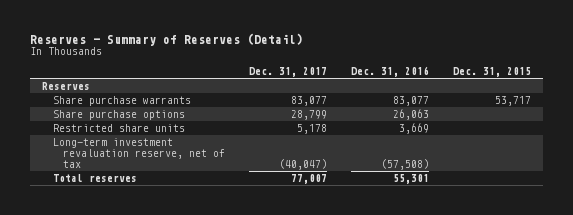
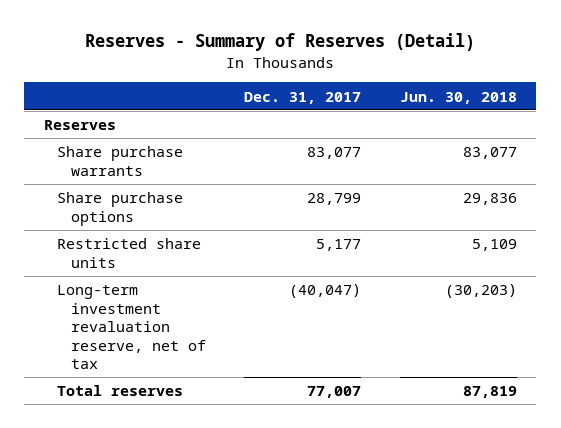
- | Dec. 31, 2017 | Dec. 31, 2016 | Dec. 31, 2015
+ | Dec. 31, 2017 | Jun. 30, 2018
- Restricted share units | 5,178 | 3,669 |
+ Restricted share units | 5,177 | 5,109

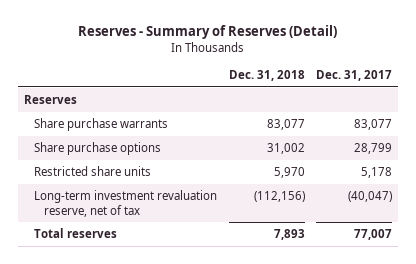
- | Dec. 31, 2017 | Jun. 30, 2018
+ | Dec. 31, 2018 | Dec. 31, 2017
- Restricted share units | 5,177 | 5,109
+ Restricted share units | 5,970 | 5,178

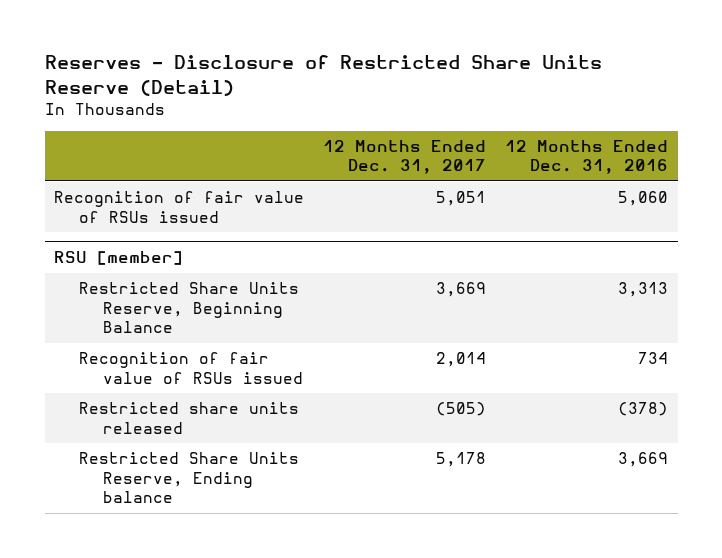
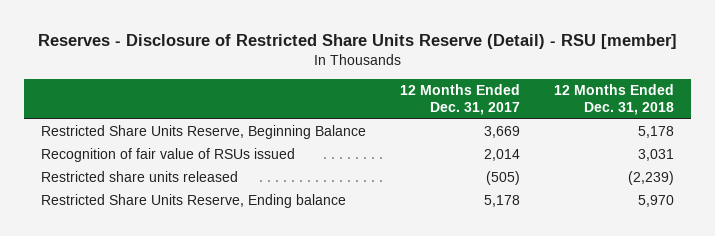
- Reserves - Disclosure of Restricted Share Units Reserve (Detail)
+ Reserves - Disclosure of Restricted Share Units Reserve (Detail) - RSU [member]
- | 12 Months Ended Dec. 31, 2017 | 12 Months Ended Dec. 31, 2016
+ | 12 Months Ended Dec. 31, 2017 | 12 Months Ended Dec. 31, 2018
- Recognition of fair value of RSUs issued | 5,051 | 5,060
- RSU [member]

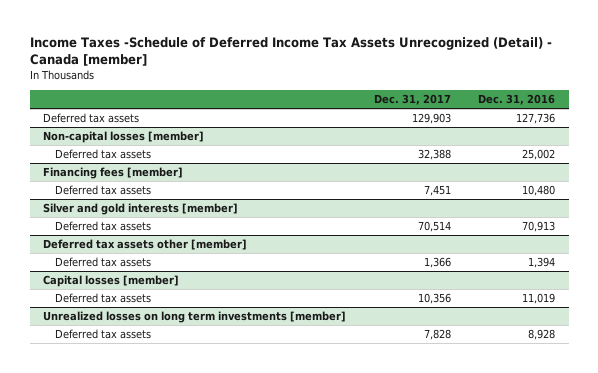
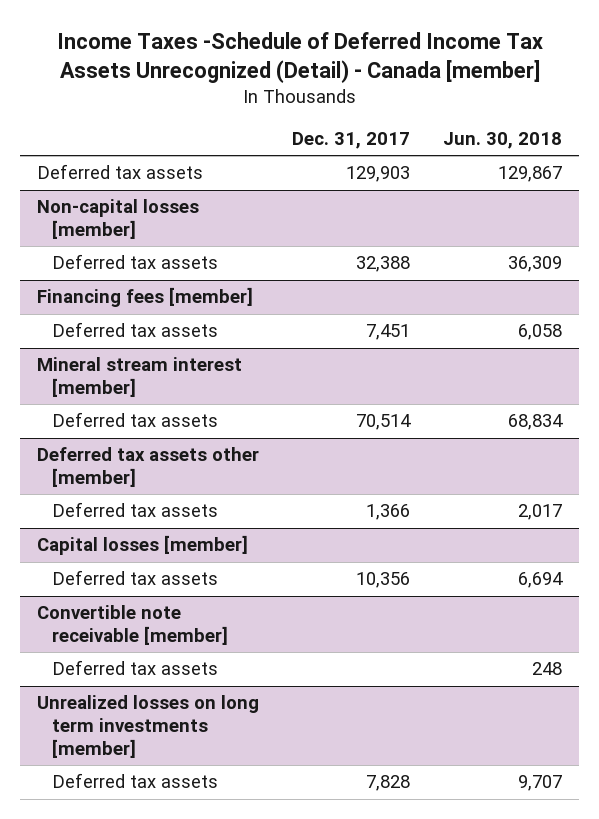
- | Dec. 31, 2017 | Dec. 31, 2016
+ | Dec. 31, 2017 | Jun. 30, 2018
- Silver and gold interests [member]
+ Mineral stream interest [member]
+ Convertible note receivable [member]
+ Deferred tax assets | | 248

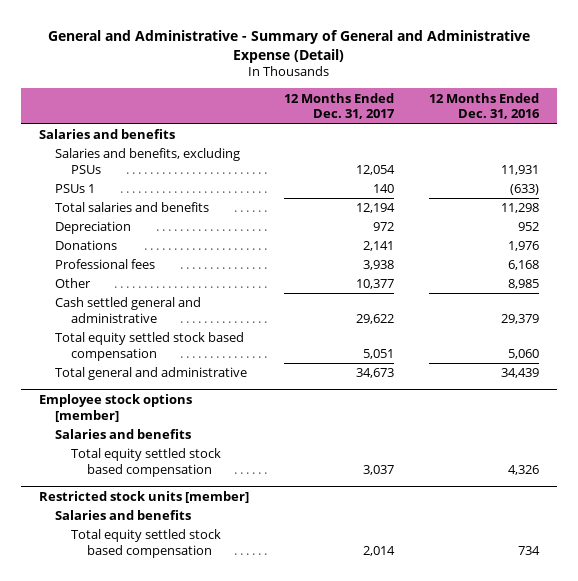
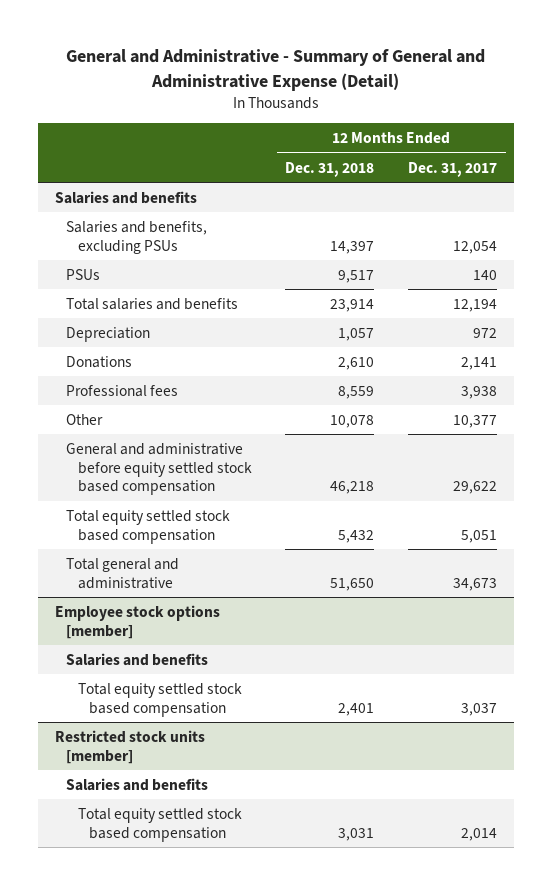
- | 12 Months Ended Dec. 31, 2017 | 12 Months Ended Dec. 31, 2016
+ | 12 Months Ended Dec. 31, 2018 | 12 Months Ended Dec. 31, 2017
- PSUs 1 | 140 | (633)
+ PSUs | 9,517 | 140
- Cash settled general and administrative | 29,622 | 29,379
+ General and administrative before equity settled stock based compensation | 46,218 | 29,622

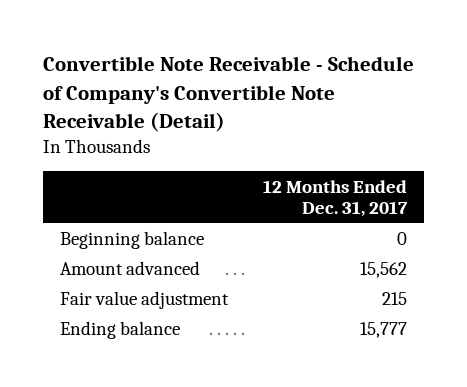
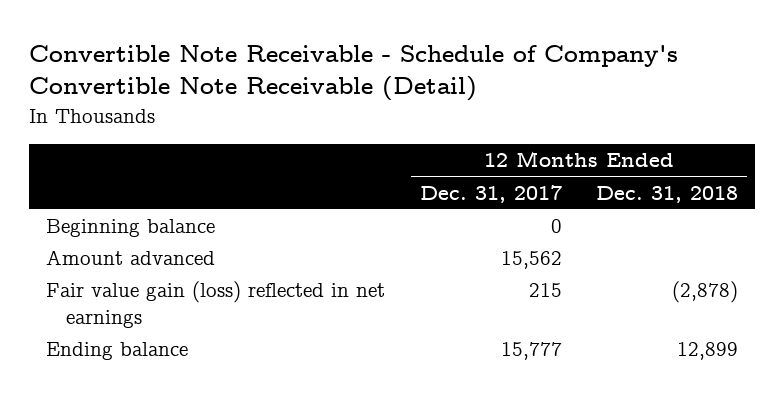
- | 12 Months Ended Dec. 31, 2017
+ | 12 Months Ended Dec. 31, 2017 | 12 Months Ended Dec. 31, 2018
- Fair value adjustment | 215
+ Fair value gain (loss) reflected in net earnings | 215 | (2,878)

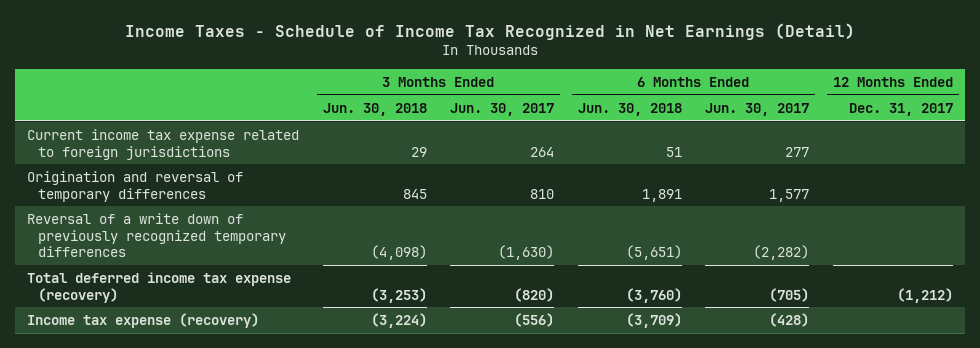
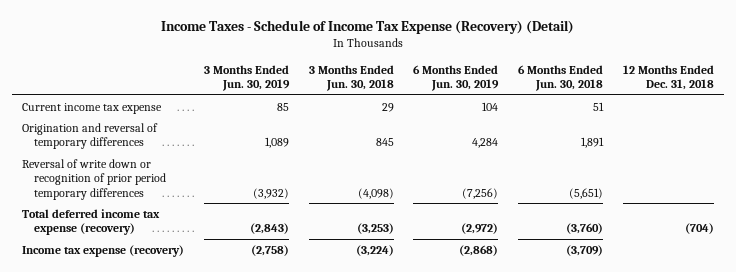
- Income Taxes - Schedule of Income Tax Recognized in Net Earnings (Detail)
+ Income Taxes - Schedule of Income Tax Expense (Recovery) (Detail)
- | 3 Months Ended Jun. 30, 2018 | 3 Months Ended Jun. 30, 2017 | 6 Months Ended Jun. 30, 2018 | 6 Months Ended Jun. 30, 2017 | 12 Months Ended Dec. 31, 2017
+ | 3 Months Ended Jun. 30, 2019 | 3 Months Ended Jun. 30, 2018 | 6 Months Ended Jun. 30, 2019 | 6 Months Ended Jun. 30, 2018 | 12 Months Ended Dec. 31, 2018
- Current income tax expense related to foreign jurisdictions | 29 | 264 | 51 | 277 |
+ Current income tax expense | 85 | 29 | 104 | 51 |
- Reversal of a write down of previously recognized temporary differences | (4,098) | (1,630) | (5,651) | (2,282) |
+ Reversal of write down or recognition of prior period temporary differences | (3,932) | (4,098) | (7,256) | (5,651) |

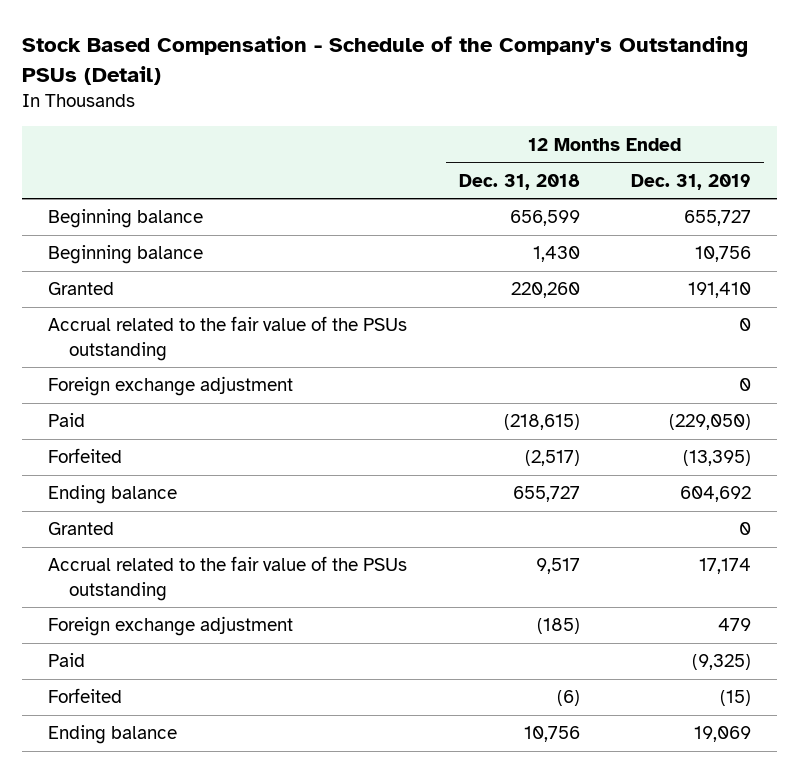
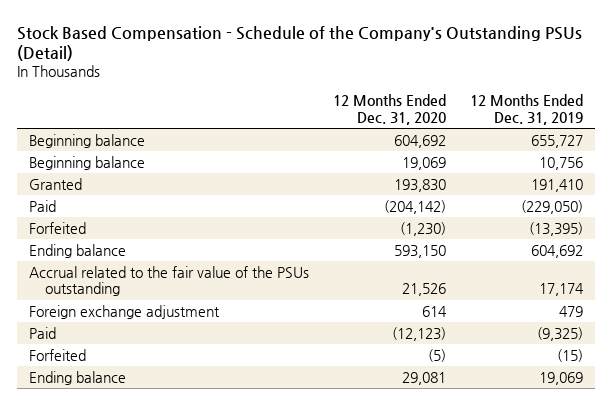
- | 12 Months Ended Dec. 31, 2018 | 12 Months Ended Dec. 31, 2019
+ | 12 Months Ended Dec. 31, 2020 | 12 Months Ended Dec. 31, 2019
- Accrual related to the fair value of the PSUs outstanding | | 0
- Foreign exchange adjustment | | 0
- Granted | | 0

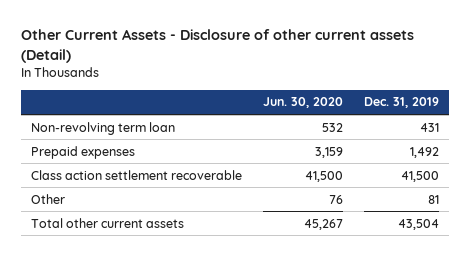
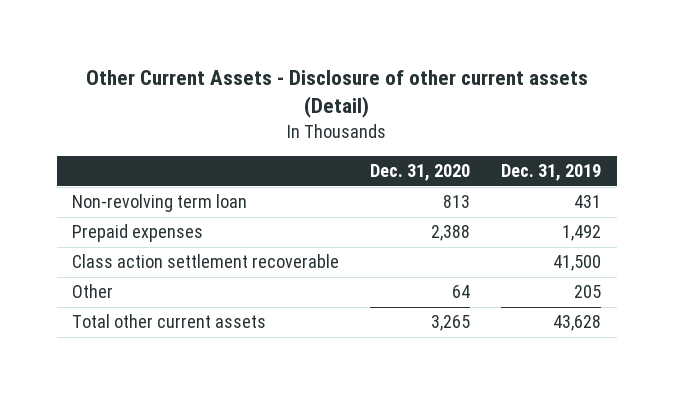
- | Jun. 30, 2020 | Dec. 31, 2019
+ | Dec. 31, 2020 | Dec. 31, 2019
- Other | 76 | 81
- Total other current assets | 45,267 | 43,504
+ Other | 64 | 205
+ Total other current assets | 3,265 | 43,628

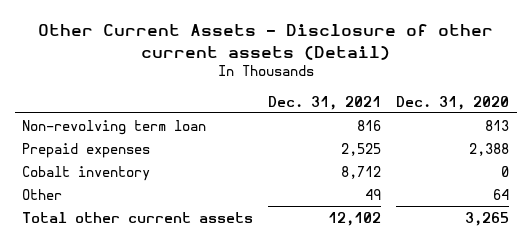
- | Dec. 31, 2020 | Dec. 31, 2019
+ | Dec. 31, 2021 | Dec. 31, 2020
- Class action settlement recoverable | | 41,500
+ Cobalt inventory | 8,712 | 0

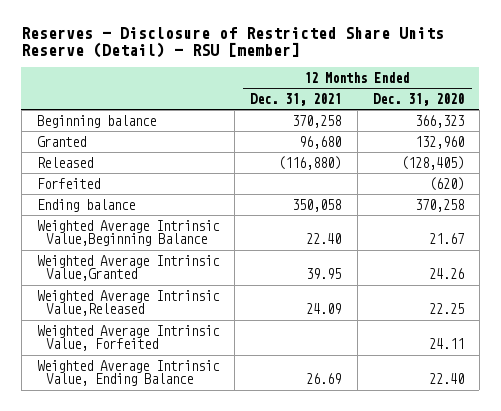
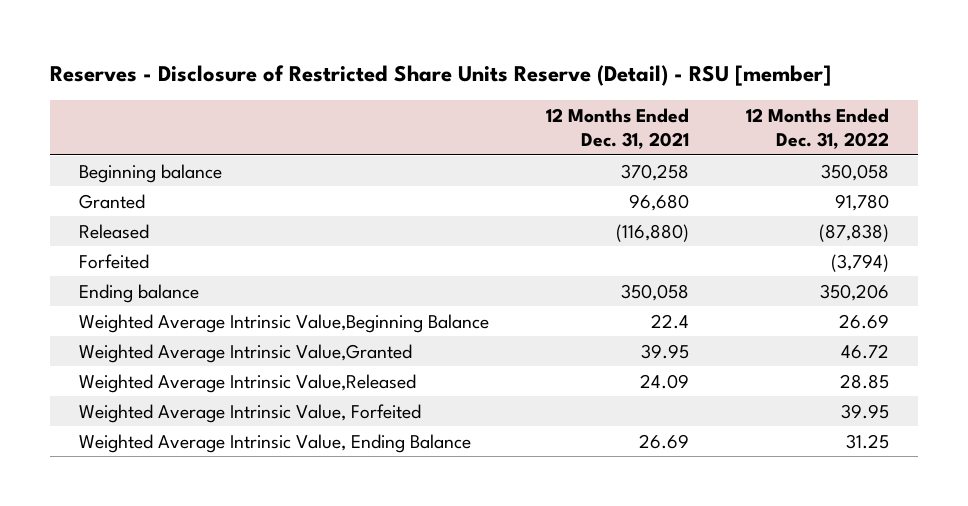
- | 12 Months Ended Dec. 31, 2021 | 12 Months Ended Dec. 31, 2020
+ | 12 Months Ended Dec. 31, 2021 | 12 Months Ended Dec. 31, 2022
- Weighted Average Intrinsic Value,Beginning Balance | 22.40 | 21.67
+ Weighted Average Intrinsic Value,Beginning Balance | 22.4 | 26.69

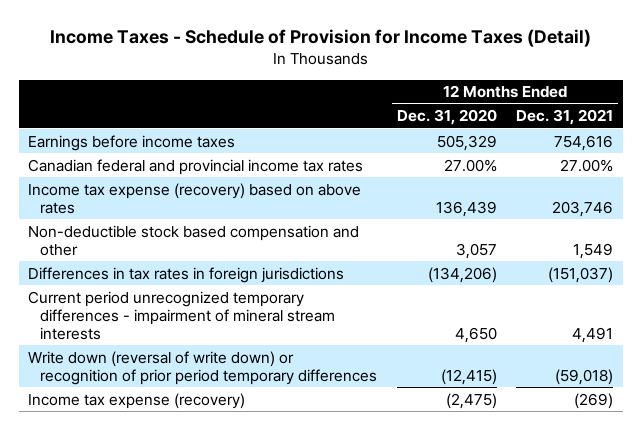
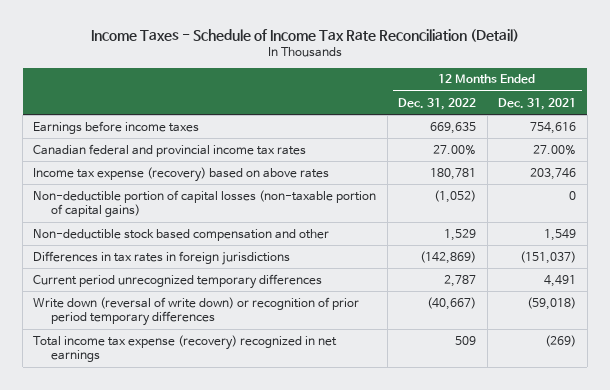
- Income Taxes - Schedule of Provision for Income Taxes (Detail)
+ Income Taxes - Schedule of Income Tax Rate Reconciliation (Detail)
- | 12 Months Ended Dec. 31, 2020 | 12 Months Ended Dec. 31, 2021
+ | 12 Months Ended Dec. 31, 2022 | 12 Months Ended Dec. 31, 2021
+ Non-deductible portion of capital losses (non-taxable portion of capital gains) | (1,052) | 0
- Current period unrecognized temporary differences - impairment of mineral stream interests | 4,650 | 4,491
+ Current period unrecognized temporary differences | 2,787 | 4,491
- Income tax expense (recovery) | (2,475) | (269)
+ Total income tax expense (recovery) recognized in net earnings | 509 | (269)

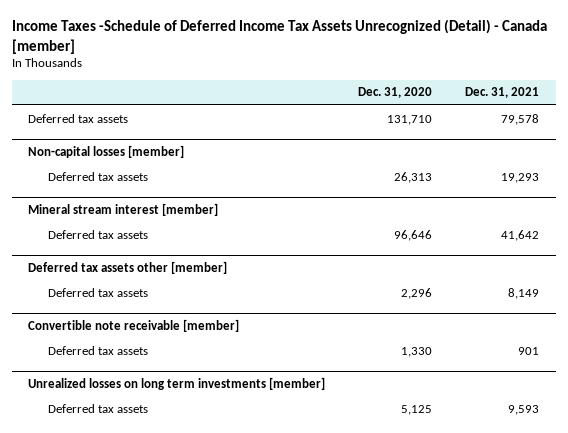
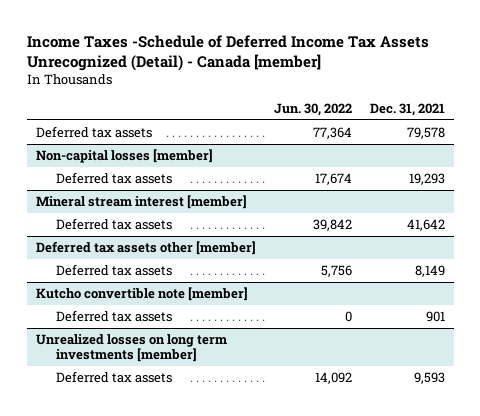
- | Dec. 31, 2020 | Dec. 31, 2021
+ | Jun. 30, 2022 | Dec. 31, 2021
- Convertible note receivable [member]
+ Kutcho convertible note [member]

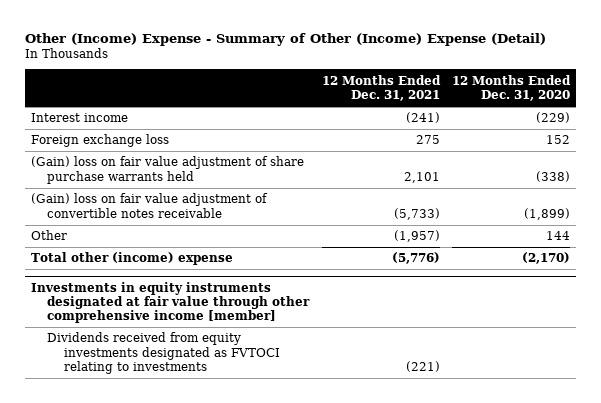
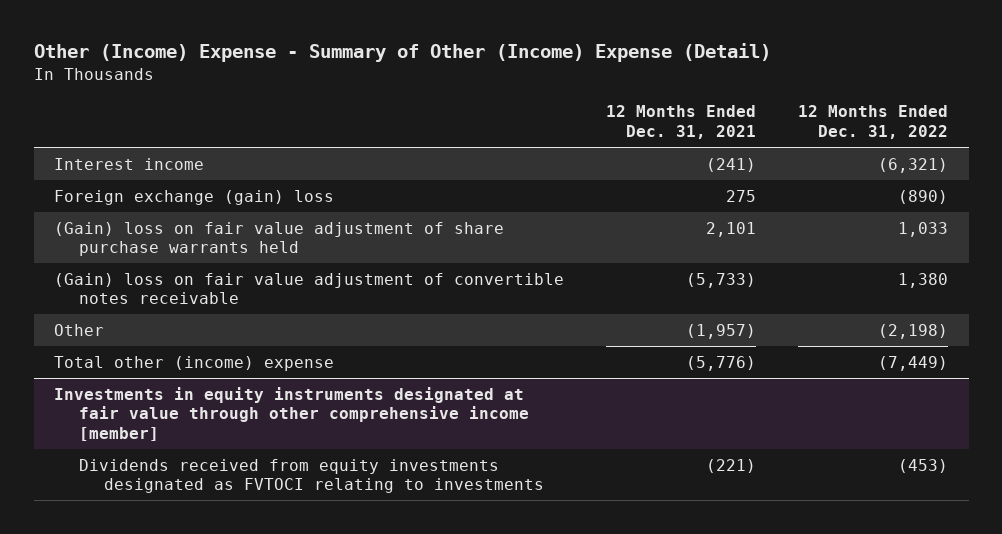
- | 12 Months Ended Dec. 31, 2021 | 12 Months Ended Dec. 31, 2020
+ | 12 Months Ended Dec. 31, 2021 | 12 Months Ended Dec. 31, 2022
- Foreign exchange loss | 275 | 152
+ Foreign exchange (gain) loss | 275 | (890)

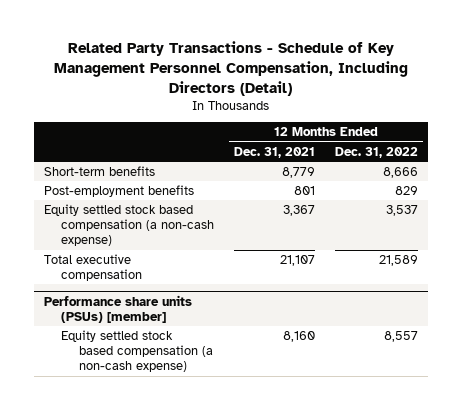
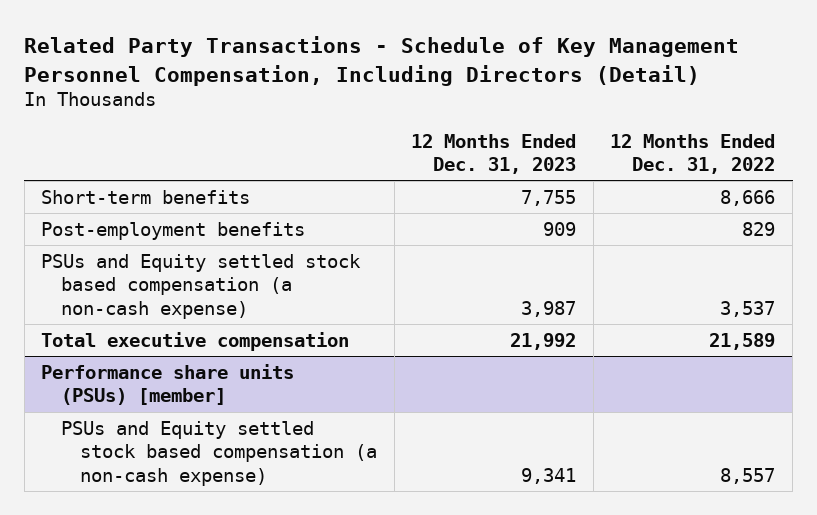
- | 12 Months Ended Dec. 31, 2021 | 12 Months Ended Dec. 31, 2022
+ | 12 Months Ended Dec. 31, 2023 | 12 Months Ended Dec. 31, 2022
- Equity settled stock based compensation (a non-cash expense) | 3,367 | 3,537
+ PSUs and Equity settled stock based compensation (a non-cash expense) | 3,987 | 3,537
@ Performance share units (PSUs) [member]
- Equity settled stock based compensation (a non-cash expense) | 8,160 | 8,557
+ PSUs and Equity settled stock based compensation (a non-cash expense) | 9,341 | 8,557

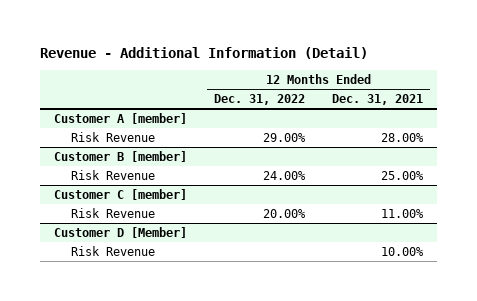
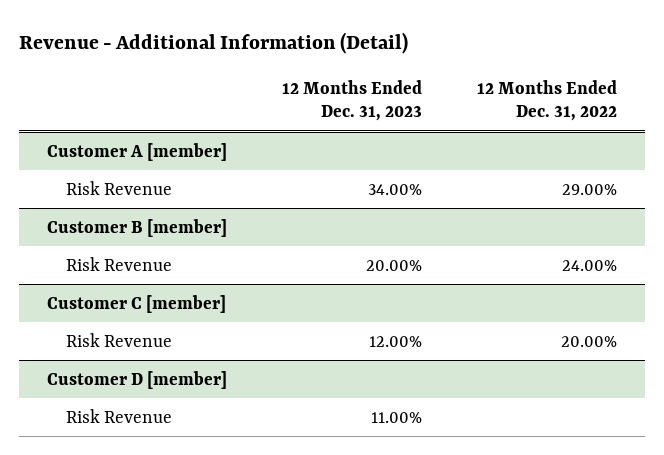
- | 12 Months Ended Dec. 31, 2022 | 12 Months Ended Dec. 31, 2021
+ | 12 Months Ended Dec. 31, 2023 | 12 Months Ended Dec. 31, 2022
- Customer D [Member]
+ Customer D [member]

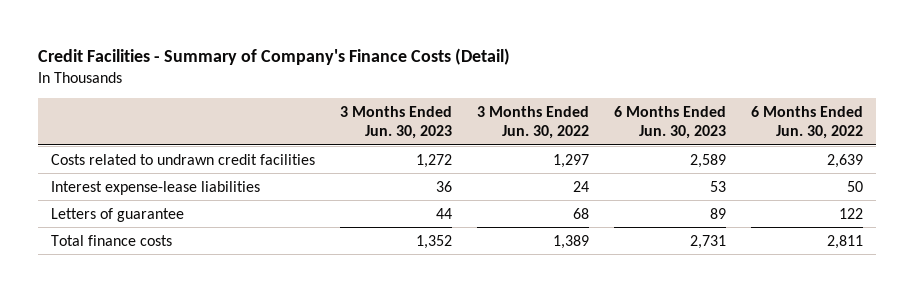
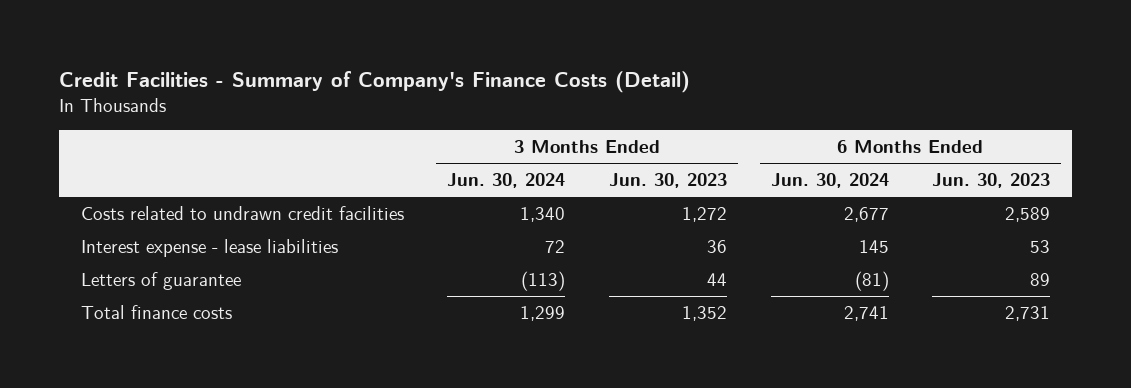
- | 3 Months Ended Jun. 30, 2023 | 3 Months Ended Jun. 30, 2022 | 6 Months Ended Jun. 30, 2023 | 6 Months Ended Jun. 30, 2022
+ | 3 Months Ended Jun. 30, 2024 | 3 Months Ended Jun. 30, 2023 | 6 Months Ended Jun. 30, 2024 | 6 Months Ended Jun. 30, 2023
- Interest expense-lease liabilities | 36 | 24 | 53 | 50
+ Interest expense - lease liabilities | 72 | 36 | 145 | 53

